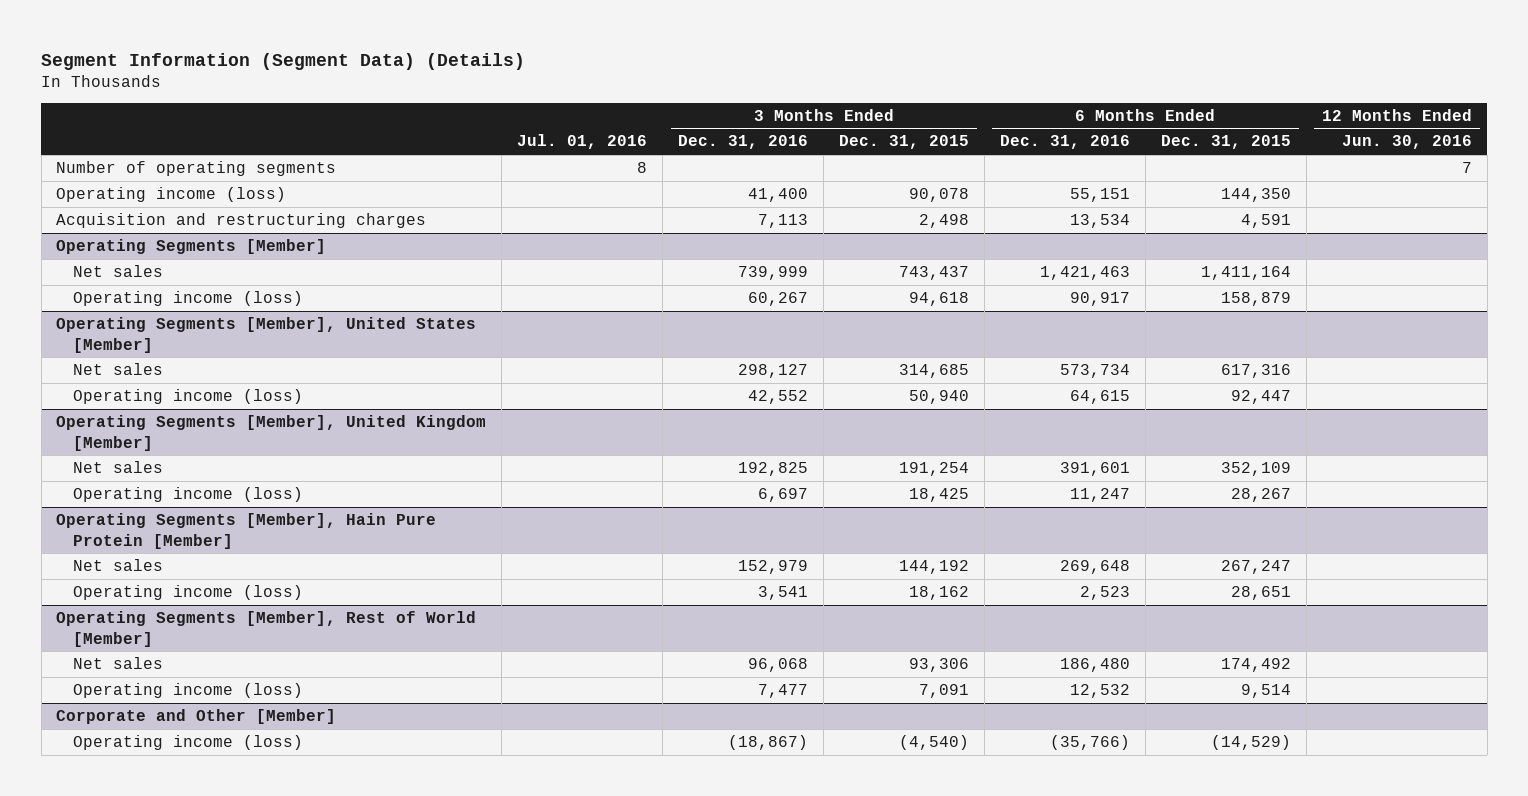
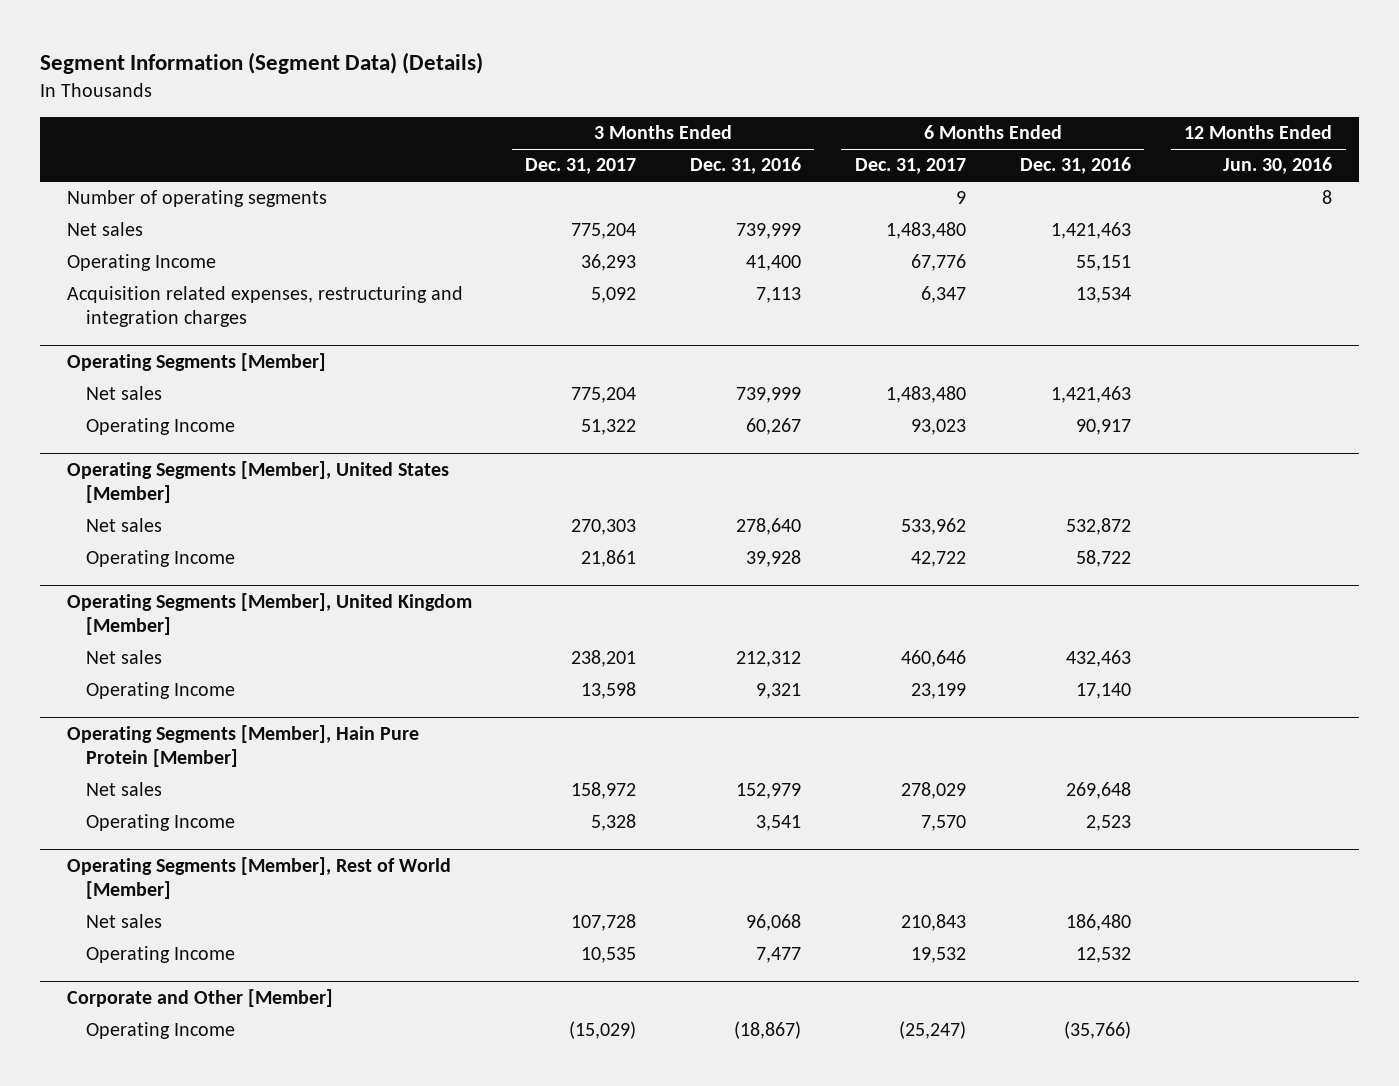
- | Jul. 01, 2016 | 3 Months Ended Dec. 31, 2016 | 3 Months Ended Dec. 31, 2015 | 6 Months Ended Dec. 31, 2016 | 6 Months Ended Dec. 31, 2015 | 12 Months Ended Jun. 30, 2016
+ | 3 Months Ended Dec. 31, 2017 | 3 Months Ended Dec. 31, 2016 | 6 Months Ended Dec. 31, 2017 | 6 Months Ended Dec. 31, 2016 | 12 Months Ended Jun. 30, 2016
- Number of operating segments | 8 | | | | | 7
- Operating income (loss) | | 41,400 | 90,078 | 55,151 | 144,350 |
- Acquisition and restructuring charges | | 7,113 | 2,498 | 13,534 | 4,591 |
+ Number of operating segments | | | 9 | | 8
+ Net sales | 775,204 | 739,999 | 1,483,480 | 1,421,463 |
+ Operating Income | 36,293 | 41,400 | 67,776 | 55,151 |
+ Acquisition related expenses, restructuring and integration charges | 5,092 | 7,113 | 6,347 | 13,534 |
@ Operating Segments [Member]
- Operating income (loss) | | 60,267 | 94,618 | 90,917 | 158,879 |
+ Operating Income | 51,322 | 60,267 | 93,023 | 90,917 |
@ Operating Segments [Member], United States [Member]
- Net sales | | 298,127 | 314,685 | 573,734 | 617,316 |
- Operating income (loss) | | 42,552 | 50,940 | 64,615 | 92,447 |
+ Net sales | 270,303 | 278,640 | 533,962 | 532,872 |
+ Operating Income | 21,861 | 39,928 | 42,722 | 58,722 |
@ Operating Segments [Member], United Kingdom [Member]
- Net sales | | 192,825 | 191,254 | 391,601 | 352,109 |
- Operating income (loss) | | 6,697 | 18,425 | 11,247 | 28,267 |
+ Net sales | 238,201 | 212,312 | 460,646 | 432,463 |
+ Operating Income | 13,598 | 9,321 | 23,199 | 17,140 |
@ Operating Segments [Member], Hain Pure Protein [Member]
- Operating income (loss) | | 3,541 | 18,162 | 2,523 | 28,651 |
+ Operating Income | 5,328 | 3,541 | 7,570 | 2,523 |
@ Operating Segments [Member], Rest of World [Member]
- Operating income (loss) | | 7,477 | 7,091 | 12,532 | 9,514 |
+ Operating Income | 10,535 | 7,477 | 19,532 | 12,532 |
@ Corporate and Other [Member]
- Operating income (loss) | | (18,867) | (4,540) | (35,766) | (14,529) |
+ Operating Income | (15,029) | (18,867) | (25,247) | (35,766) |

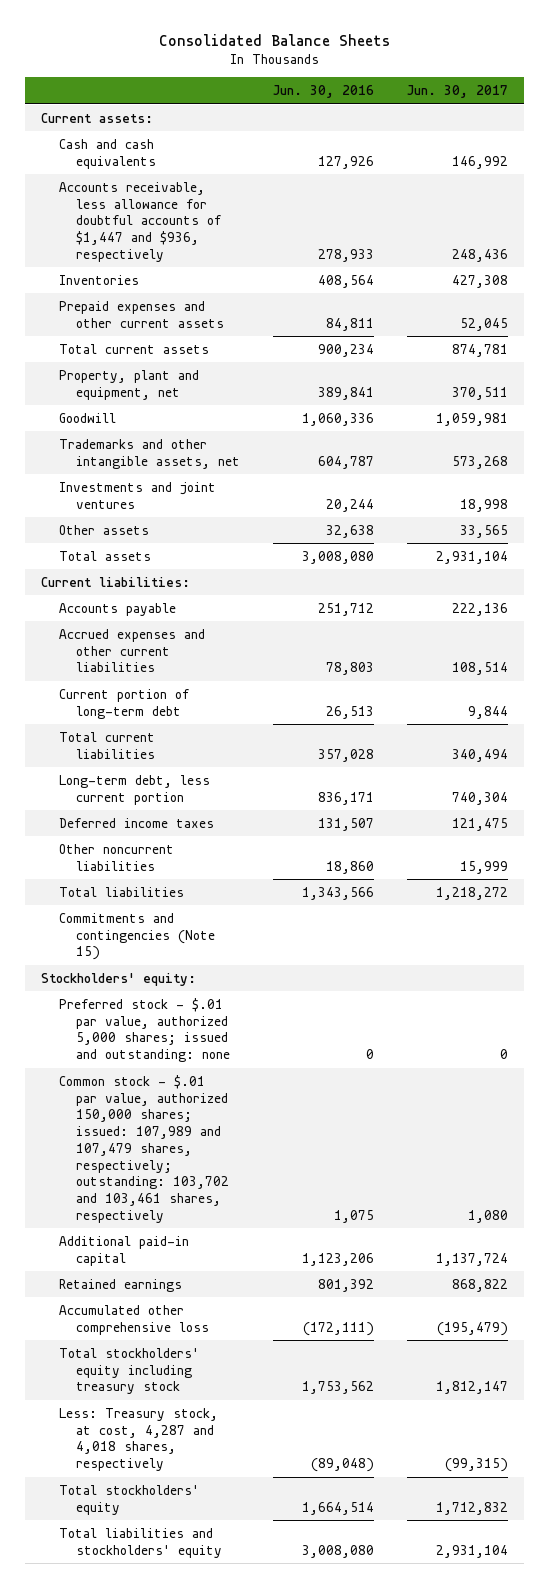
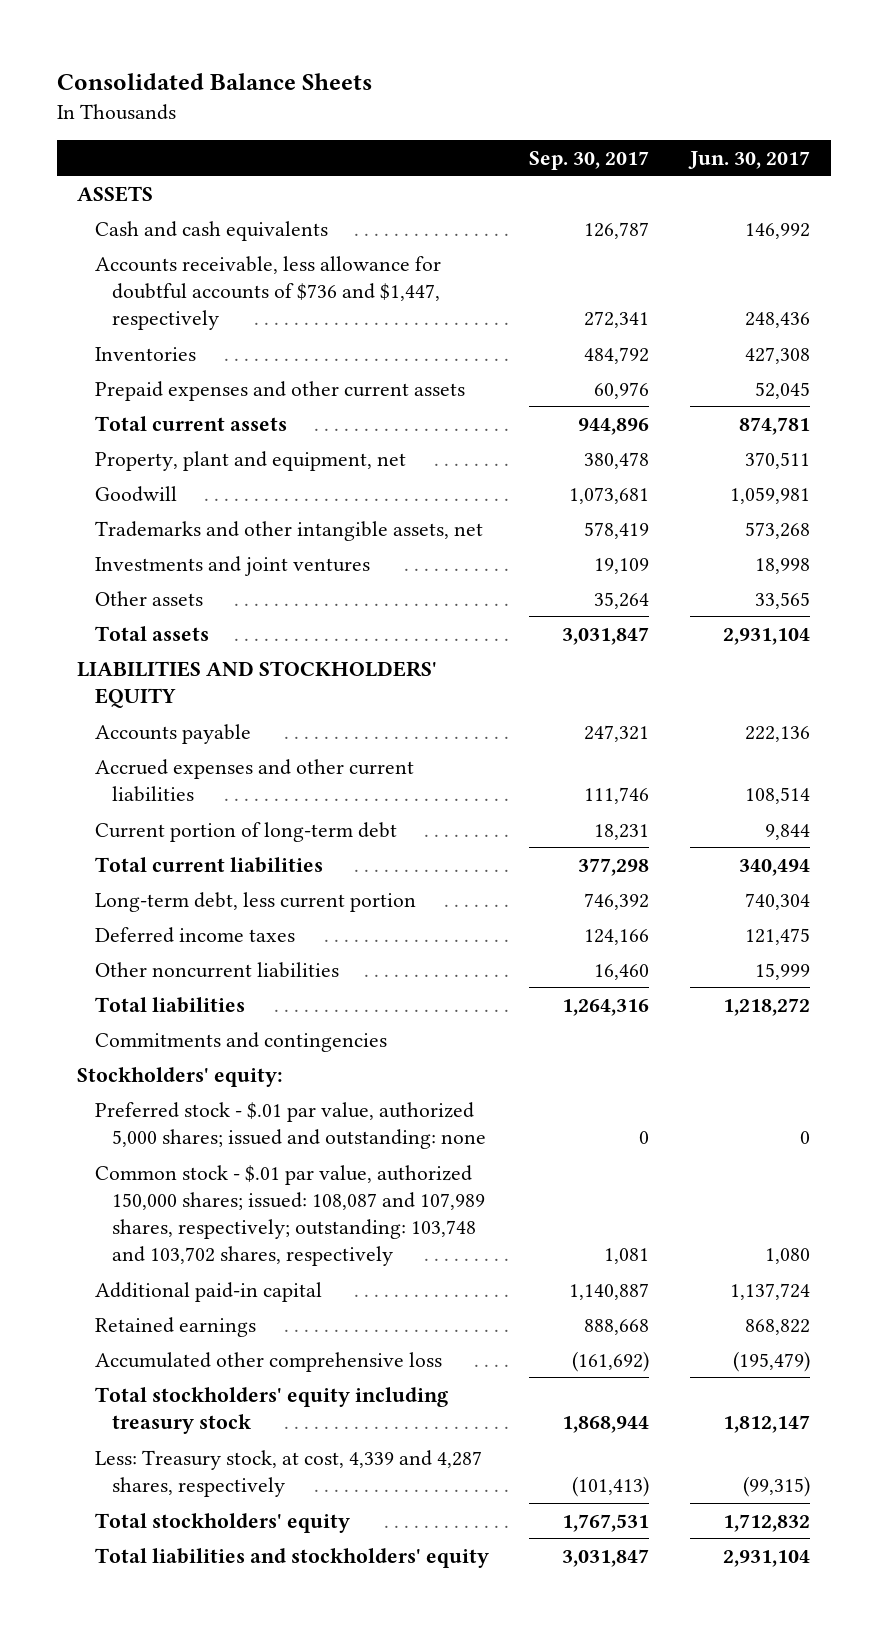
- | Jun. 30, 2016 | Jun. 30, 2017
+ | Sep. 30, 2017 | Jun. 30, 2017
- Current assets:
+ ASSETS
- Accounts receivable, less allowance for doubtful accounts of $1,447 and $936, respectively | 278,933 | 248,436
+ Accounts receivable, less allowance for doubtful accounts of $736 and $1,447, respectively | 272,341 | 248,436
- Current liabilities:
+ LIABILITIES AND STOCKHOLDERS' EQUITY
- Commitments and contingencies (Note 15)
+ Commitments and contingencies
- Common stock - $.01 par value, authorized 150,000 shares; issued: 107,989 and 107,479 shares, respectively; outstanding: 103,702 and 103,461 shares, respectively | 1,075 | 1,080
+ Common stock - $.01 par value, authorized 150,000 shares; issued: 108,087 and 107,989 shares, respectively; outstanding: 103,748 and 103,702 shares, respectively | 1,081 | 1,080
- Less: Treasury stock, at cost, 4,287 and 4,018 shares, respectively | (89,048) | (99,315)
+ Less: Treasury stock, at cost, 4,339 and 4,287 shares, respectively | (101,413) | (99,315)

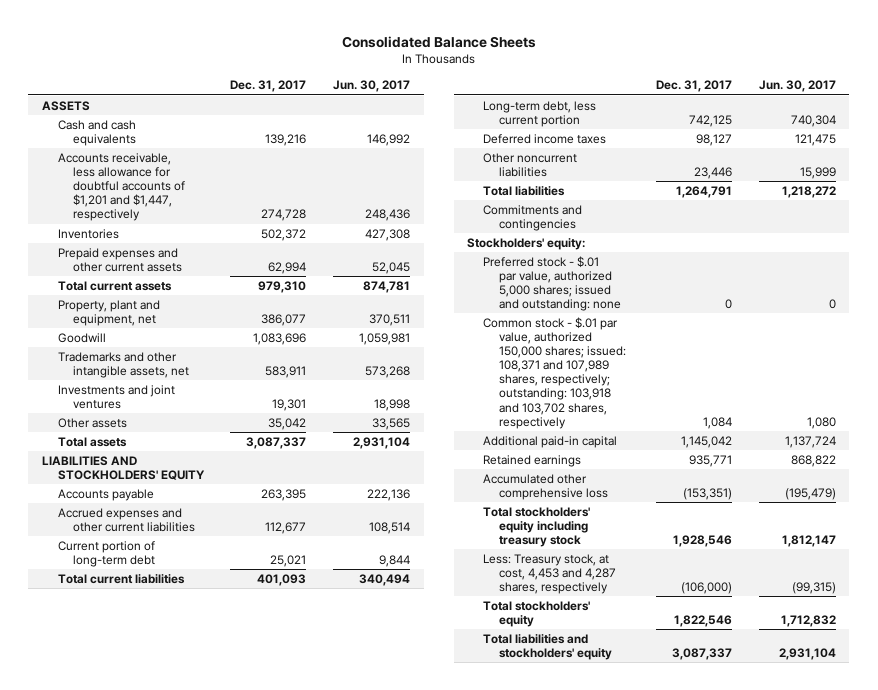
- | Sep. 30, 2017 | Jun. 30, 2017
+ | Dec. 31, 2017 | Jun. 30, 2017
- Accounts receivable, less allowance for doubtful accounts of $736 and $1,447, respectively | 272,341 | 248,436
+ Accounts receivable, less allowance for doubtful accounts of $1,201 and $1,447, respectively | 274,728 | 248,436
- Common stock - $.01 par value, authorized 150,000 shares; issued: 108,087 and 107,989 shares, respectively; outstanding: 103,748 and 103,702 shares, respectively | 1,081 | 1,080
+ Common stock - $.01 par value, authorized 150,000 shares; issued: 108,371 and 107,989 shares, respectively; outstanding: 103,918 and 103,702 shares, respectively | 1,084 | 1,080
- Less: Treasury stock, at cost, 4,339 and 4,287 shares, respectively | (101,413) | (99,315)
+ Less: Treasury stock, at cost, 4,453 and 4,287 shares, respectively | (106,000) | (99,315)

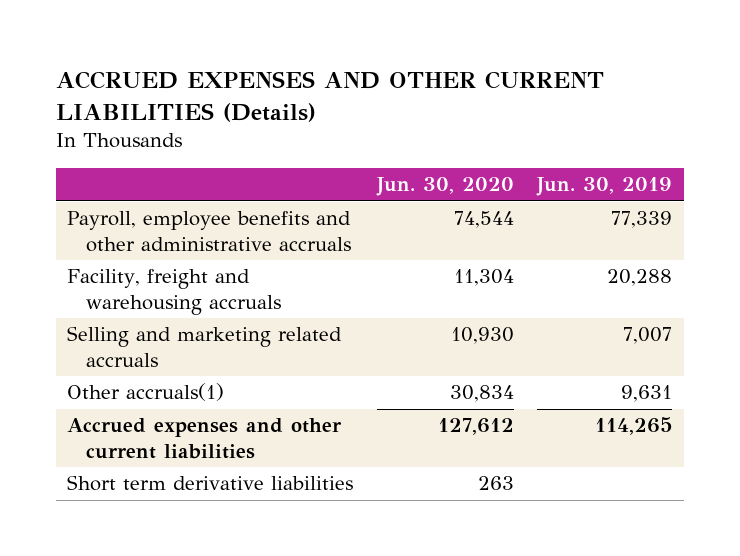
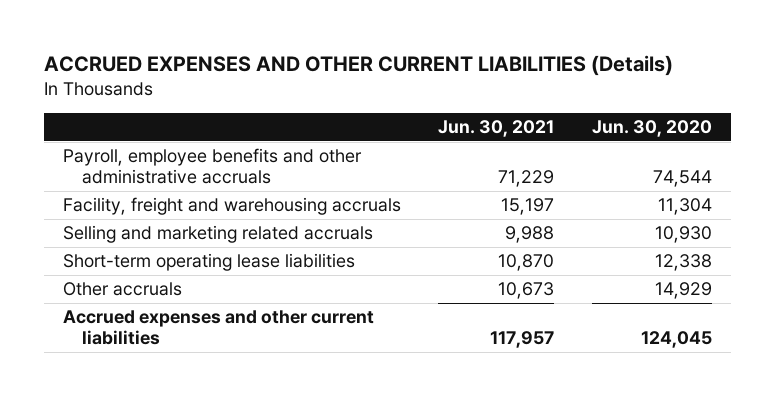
- | Jun. 30, 2020 | Jun. 30, 2019
+ | Jun. 30, 2021 | Jun. 30, 2020
- Other accruals(1) | 30,834 | 9,631
- Accrued expenses and other current liabilities | 127,612 | 114,265
- Short term derivative liabilities | 263 |
+ Short-term operating lease liabilities | 10,870 | 12,338
+ Other accruals | 10,673 | 14,929
+ Accrued expenses and other current liabilities | 117,957 | 124,045

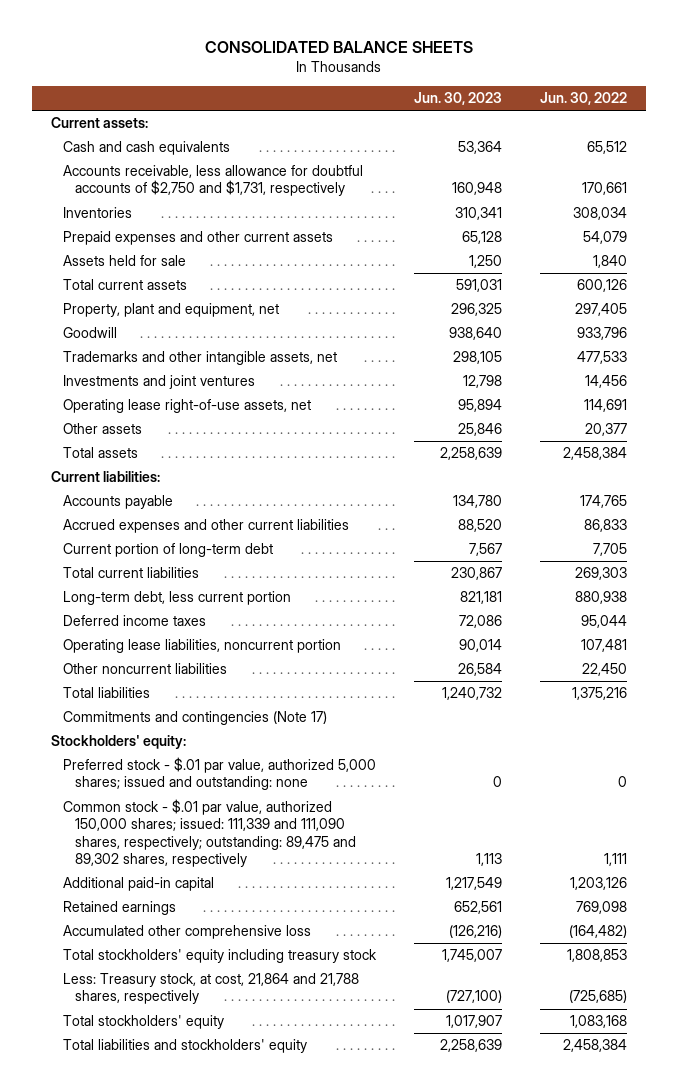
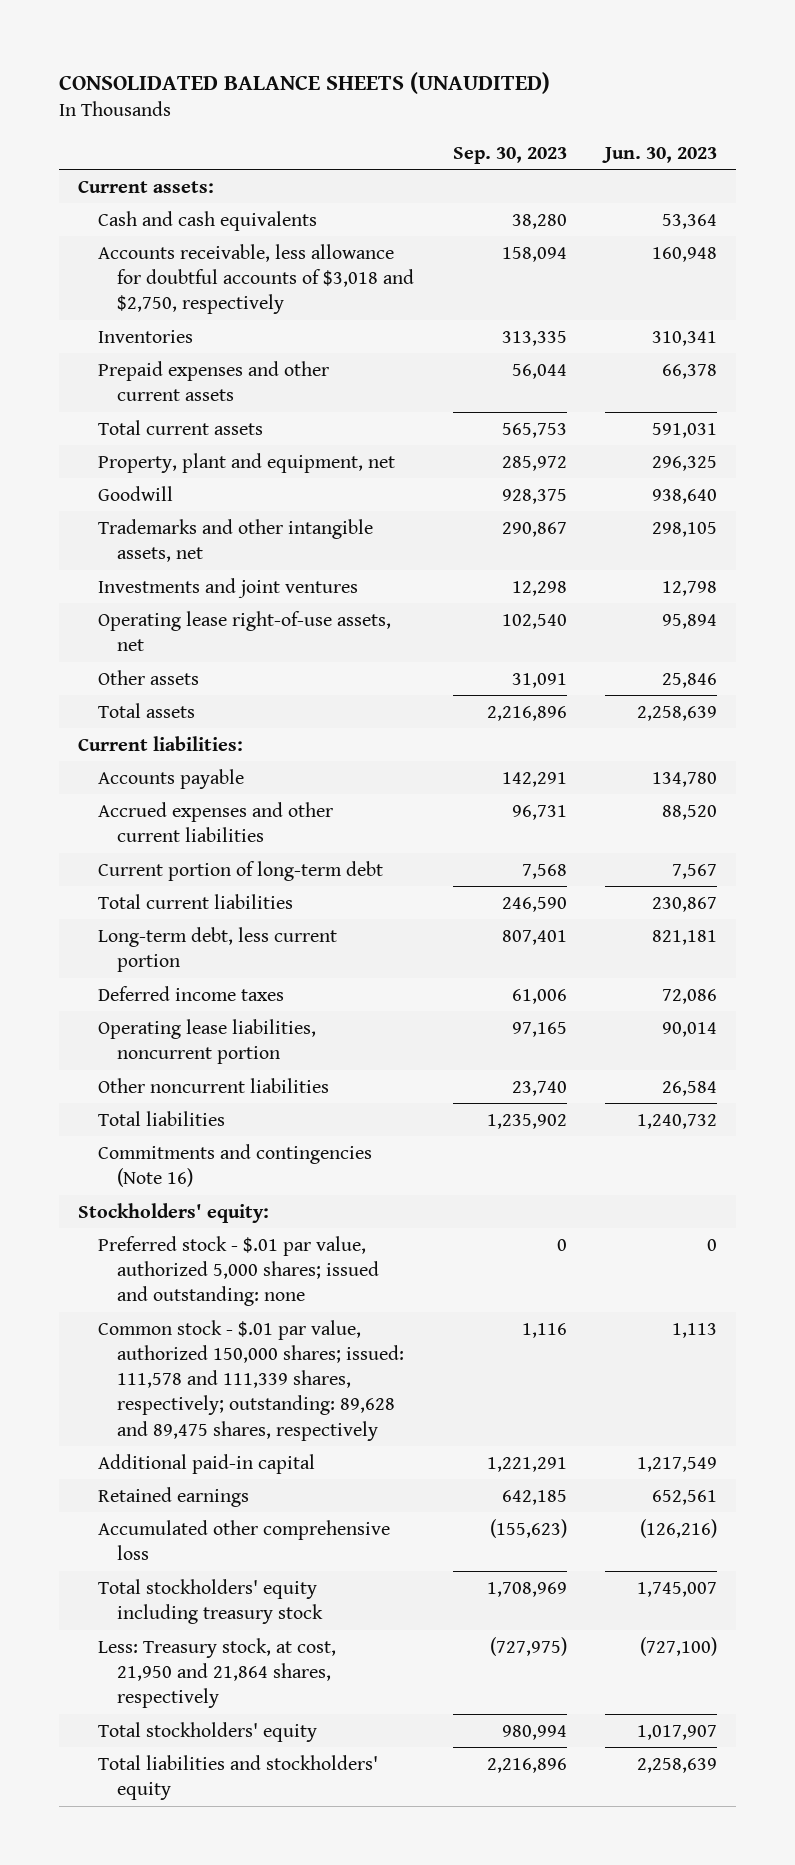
- CONSOLIDATED BALANCE SHEETS
+ CONSOLIDATED BALANCE SHEETS (UNAUDITED)
- | Jun. 30, 2023 | Jun. 30, 2022
+ | Sep. 30, 2023 | Jun. 30, 2023
- Accounts receivable, less allowance for doubtful accounts of $2,750 and $1,731, respectively | 160,948 | 170,661
+ Accounts receivable, less allowance for doubtful accounts of $3,018 and $2,750, respectively | 158,094 | 160,948
- Prepaid expenses and other current assets | 65,128 | 54,079
- Assets held for sale | 1,250 | 1,840
+ Prepaid expenses and other current assets | 56,044 | 66,378
- Commitments and contingencies (Note 17)
+ Commitments and contingencies (Note 16)
- Common stock - $.01 par value, authorized 150,000 shares; issued: 111,339 and 111,090 shares, respectively; outstanding: 89,475 and 89,302 shares, respectively | 1,113 | 1,111
+ Common stock - $.01 par value, authorized 150,000 shares; issued: 111,578 and 111,339 shares, respectively; outstanding: 89,628 and 89,475 shares, respectively | 1,116 | 1,113
- Less: Treasury stock, at cost, 21,864 and 21,788 shares, respectively | (727,100) | (725,685)
+ Less: Treasury stock, at cost, 21,950 and 21,864 shares, respectively | (727,975) | (727,100)

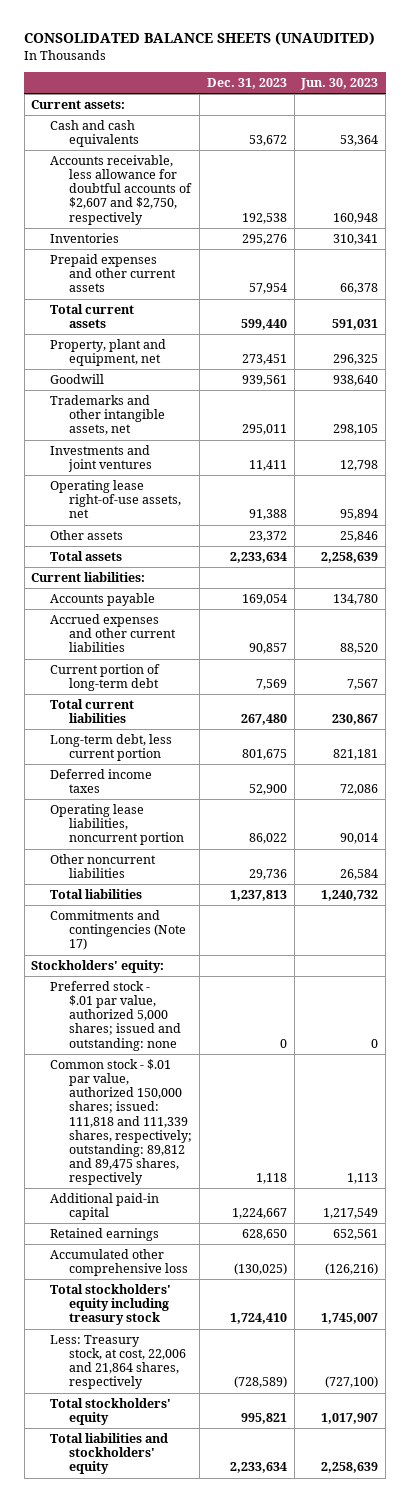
- | Sep. 30, 2023 | Jun. 30, 2023
+ | Dec. 31, 2023 | Jun. 30, 2023
- Accounts receivable, less allowance for doubtful accounts of $3,018 and $2,750, respectively | 158,094 | 160,948
+ Accounts receivable, less allowance for doubtful accounts of $2,607 and $2,750, respectively | 192,538 | 160,948
- Commitments and contingencies (Note 16)
+ Commitments and contingencies (Note 17)
- Common stock - $.01 par value, authorized 150,000 shares; issued: 111,578 and 111,339 shares, respectively; outstanding: 89,628 and 89,475 shares, respectively | 1,116 | 1,113
+ Common stock - $.01 par value, authorized 150,000 shares; issued: 111,818 and 111,339 shares, respectively; outstanding: 89,812 and 89,475 shares, respectively | 1,118 | 1,113
- Less: Treasury stock, at cost, 21,950 and 21,864 shares, respectively | (727,975) | (727,100)
+ Less: Treasury stock, at cost, 22,006 and 21,864 shares, respectively | (728,589) | (727,100)

